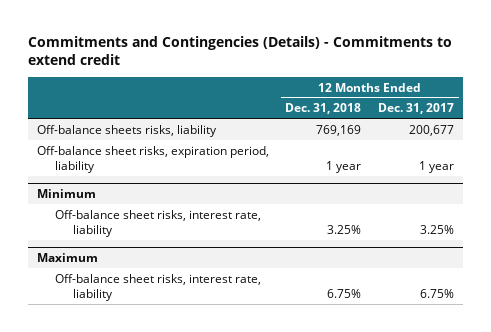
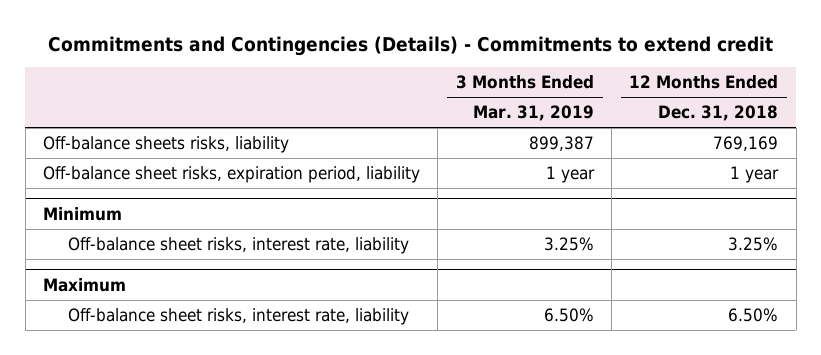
- | 12 Months Ended Dec. 31, 2018 | 12 Months Ended Dec. 31, 2017
+ | 3 Months Ended Mar. 31, 2019 | 12 Months Ended Dec. 31, 2018
@ Maximum
- Off-balance sheet risks, interest rate, liability | 6.75% | 6.75%
+ Off-balance sheet risks, interest rate, liability | 6.50% | 6.50%

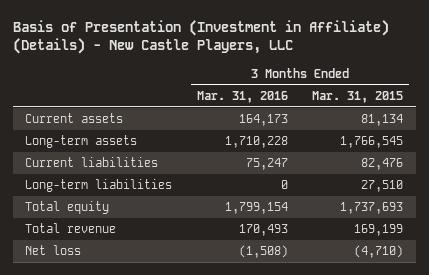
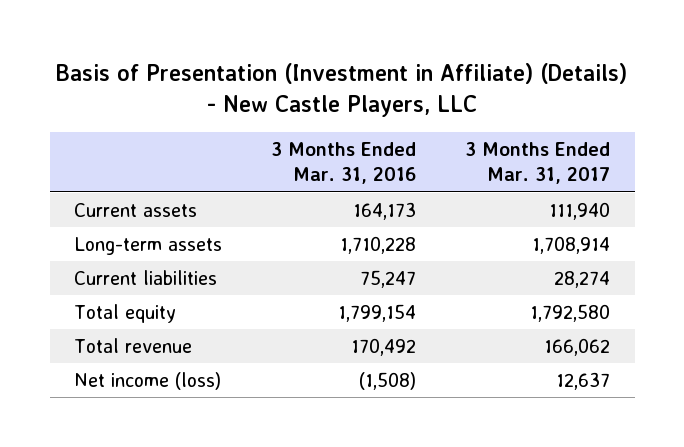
- | 3 Months Ended Mar. 31, 2016 | 3 Months Ended Mar. 31, 2015
+ | 3 Months Ended Mar. 31, 2016 | 3 Months Ended Mar. 31, 2017
- Long-term liabilities | 0 | 27,510
- Total revenue | 170,493 | 169,199
- Net loss | (1,508) | (4,710)
+ Total revenue | 170,492 | 166,062
+ Net income (loss) | (1,508) | 12,637

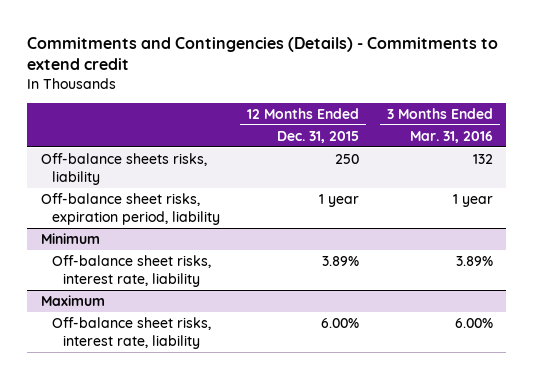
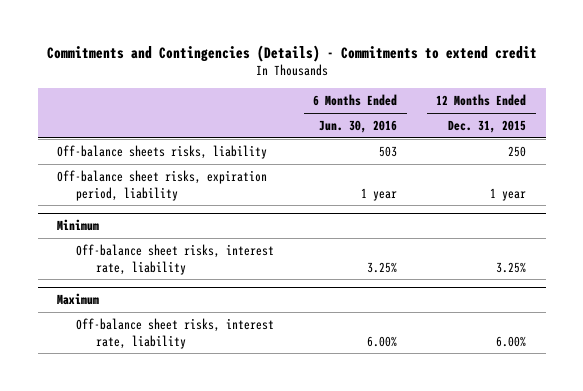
- | 12 Months Ended Dec. 31, 2015 | 3 Months Ended Mar. 31, 2016
+ | 6 Months Ended Jun. 30, 2016 | 12 Months Ended Dec. 31, 2015
@ Minimum
- Off-balance sheet risks, interest rate, liability | 3.89% | 3.89%
+ Off-balance sheet risks, interest rate, liability | 3.25% | 3.25%

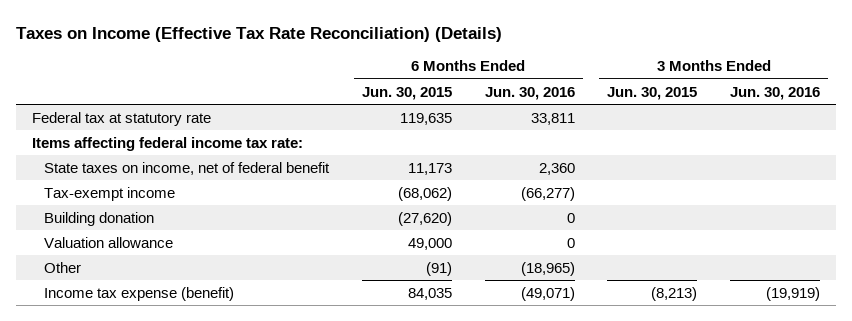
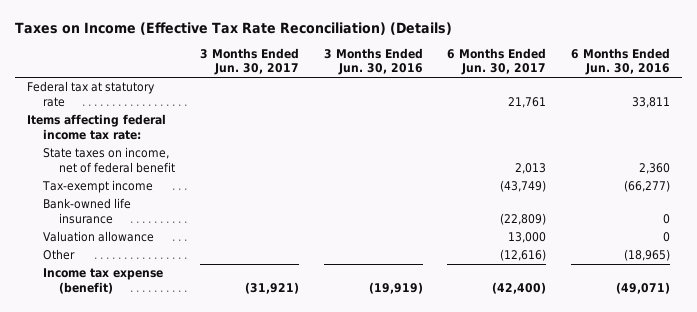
- | 6 Months Ended Jun. 30, 2015 | 6 Months Ended Jun. 30, 2016 | 3 Months Ended Jun. 30, 2015 | 3 Months Ended Jun. 30, 2016
+ | 3 Months Ended Jun. 30, 2017 | 3 Months Ended Jun. 30, 2016 | 6 Months Ended Jun. 30, 2017 | 6 Months Ended Jun. 30, 2016
- Building donation | (27,620) | 0 | |
+ Bank-owned life insurance | | | (22,809) | 0

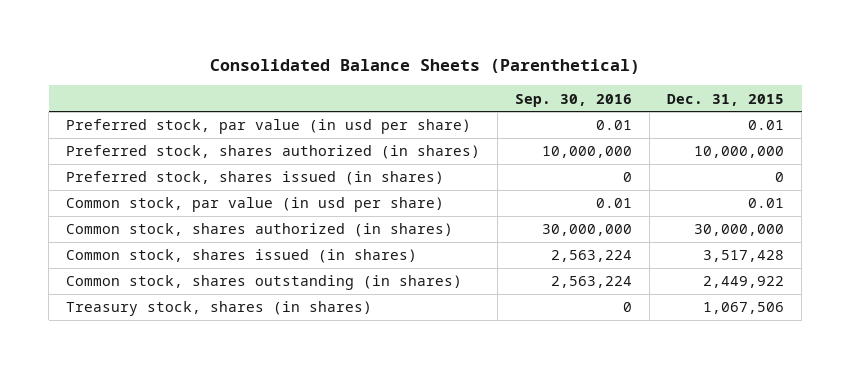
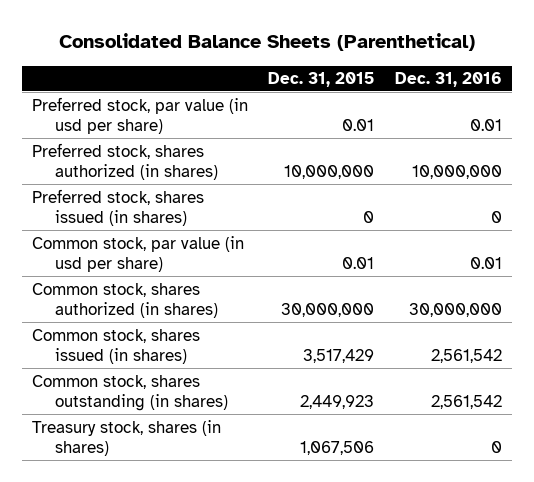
- | Sep. 30, 2016 | Dec. 31, 2015
+ | Dec. 31, 2015 | Dec. 31, 2016
- Common stock, shares issued (in shares) | 2,563,224 | 3,517,428
- Common stock, shares outstanding (in shares) | 2,563,224 | 2,449,922
+ Common stock, shares issued (in shares) | 3,517,429 | 2,561,542
+ Common stock, shares outstanding (in shares) | 2,449,923 | 2,561,542

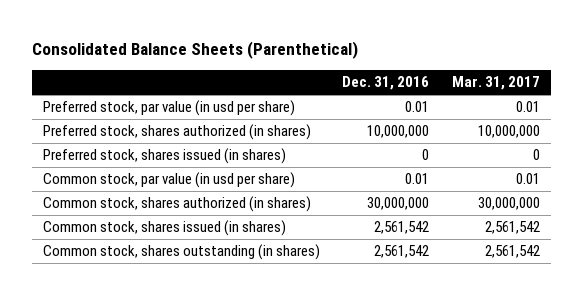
- | Dec. 31, 2015 | Dec. 31, 2016
+ | Dec. 31, 2016 | Mar. 31, 2017
- Treasury stock, shares (in shares) | 1,067,506 | 0

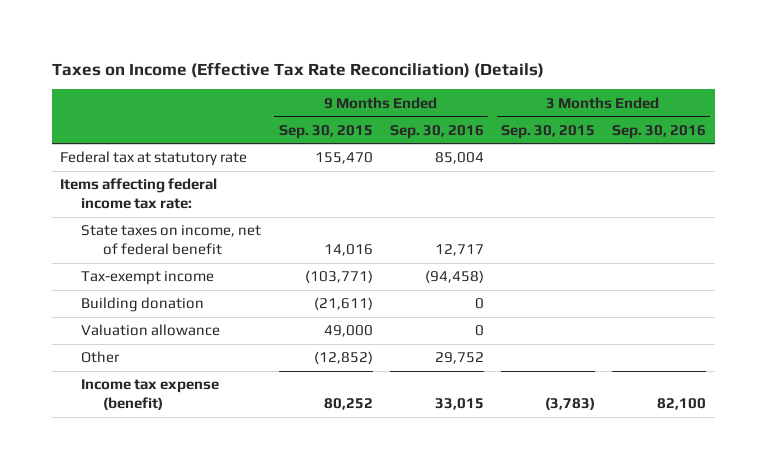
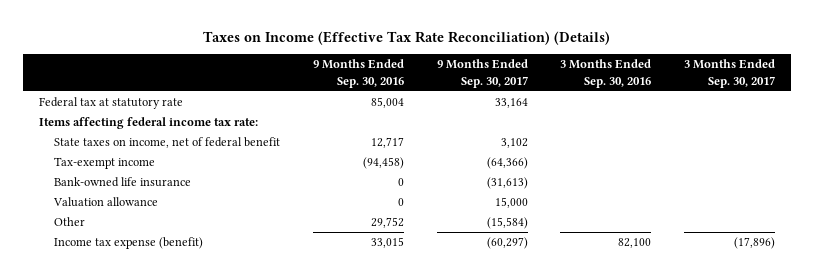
- | 9 Months Ended Sep. 30, 2015 | 9 Months Ended Sep. 30, 2016 | 3 Months Ended Sep. 30, 2015 | 3 Months Ended Sep. 30, 2016
+ | 9 Months Ended Sep. 30, 2016 | 9 Months Ended Sep. 30, 2017 | 3 Months Ended Sep. 30, 2016 | 3 Months Ended Sep. 30, 2017
- Building donation | (21,611) | 0 | |
+ Bank-owned life insurance | 0 | (31,613) | |

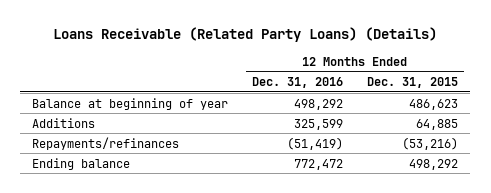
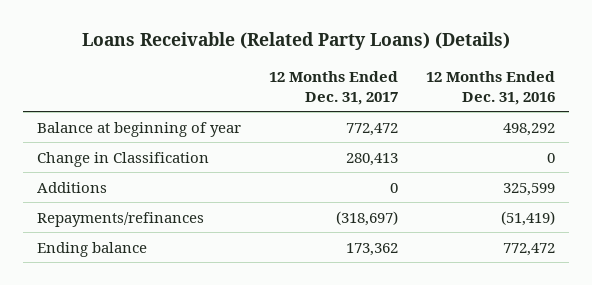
- | 12 Months Ended Dec. 31, 2016 | 12 Months Ended Dec. 31, 2015
+ | 12 Months Ended Dec. 31, 2017 | 12 Months Ended Dec. 31, 2016
+ Change in Classification | 280,413 | 0

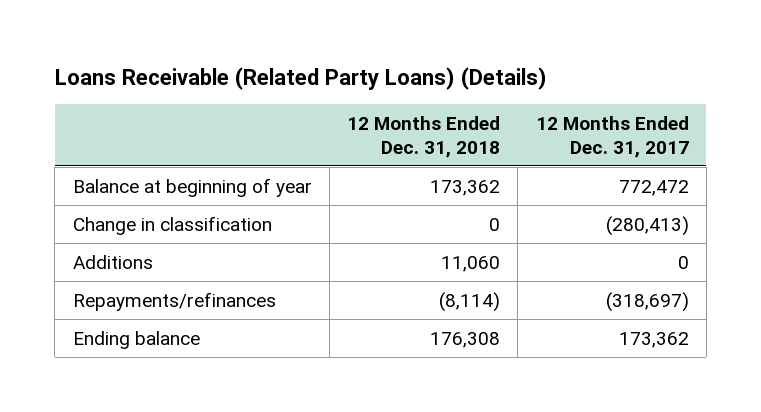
- | 12 Months Ended Dec. 31, 2017 | 12 Months Ended Dec. 31, 2016
+ | 12 Months Ended Dec. 31, 2018 | 12 Months Ended Dec. 31, 2017
- Change in Classification | 280,413 | 0
+ Change in classification | 0 | (280,413)

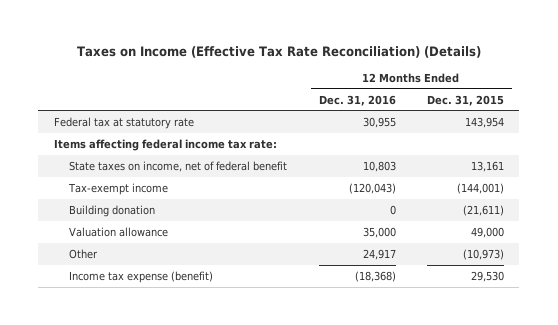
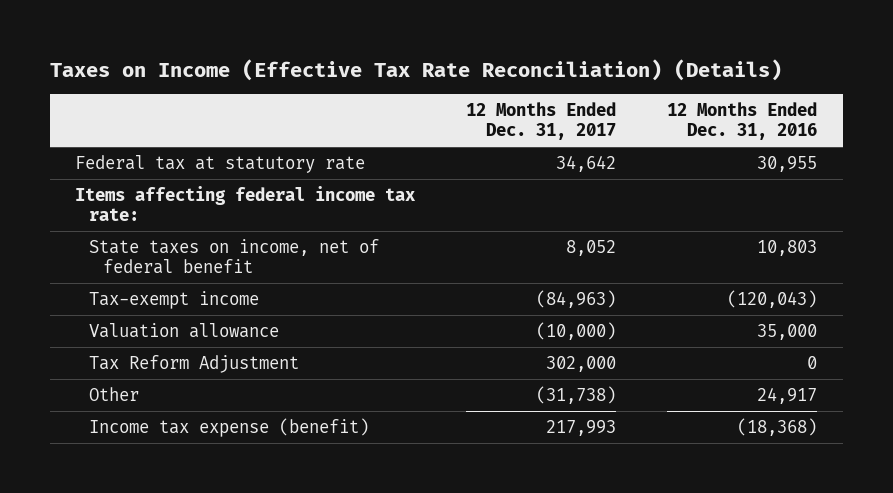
- | 12 Months Ended Dec. 31, 2016 | 12 Months Ended Dec. 31, 2015
+ | 12 Months Ended Dec. 31, 2017 | 12 Months Ended Dec. 31, 2016
- Building donation | 0 | (21,611)
+ Tax Reform Adjustment | 302,000 | 0

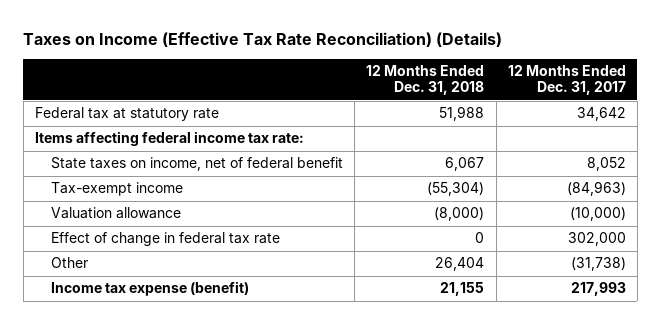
- | 12 Months Ended Dec. 31, 2017 | 12 Months Ended Dec. 31, 2016
+ | 12 Months Ended Dec. 31, 2018 | 12 Months Ended Dec. 31, 2017
- Tax Reform Adjustment | 302,000 | 0
+ Effect of change in federal tax rate | 0 | 302,000

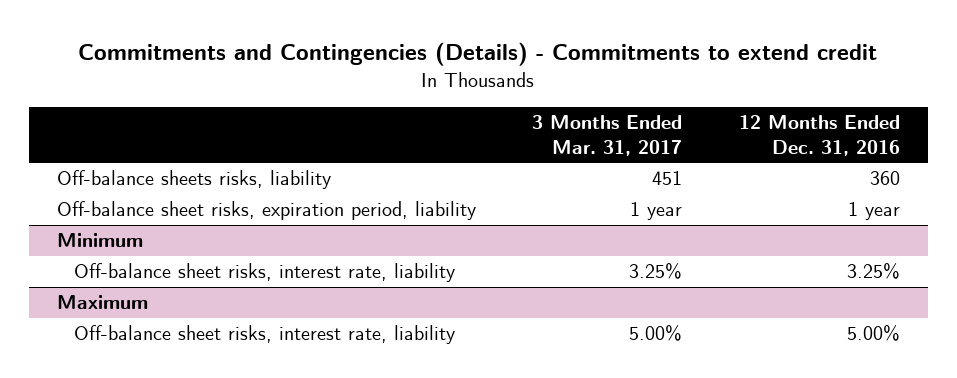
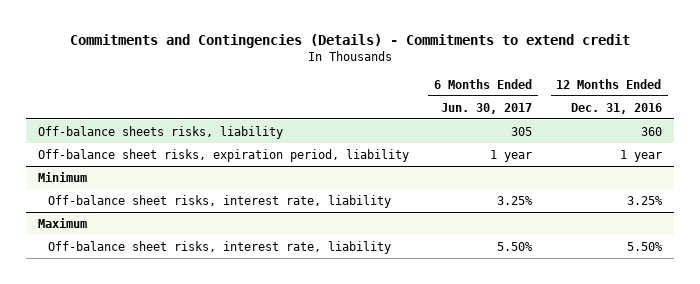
- | 3 Months Ended Mar. 31, 2017 | 12 Months Ended Dec. 31, 2016
+ | 6 Months Ended Jun. 30, 2017 | 12 Months Ended Dec. 31, 2016
@ Maximum
- Off-balance sheet risks, interest rate, liability | 5.00% | 5.00%
+ Off-balance sheet risks, interest rate, liability | 5.50% | 5.50%

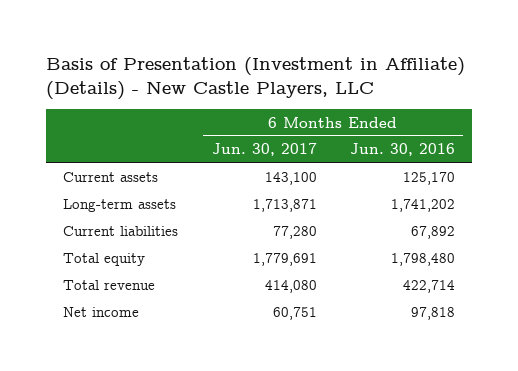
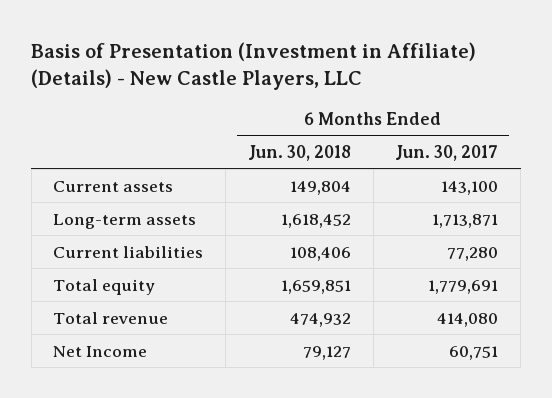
- | 6 Months Ended Jun. 30, 2017 | 6 Months Ended Jun. 30, 2016
+ | 6 Months Ended Jun. 30, 2018 | 6 Months Ended Jun. 30, 2017
- Net income | 60,751 | 97,818
+ Net Income | 79,127 | 60,751

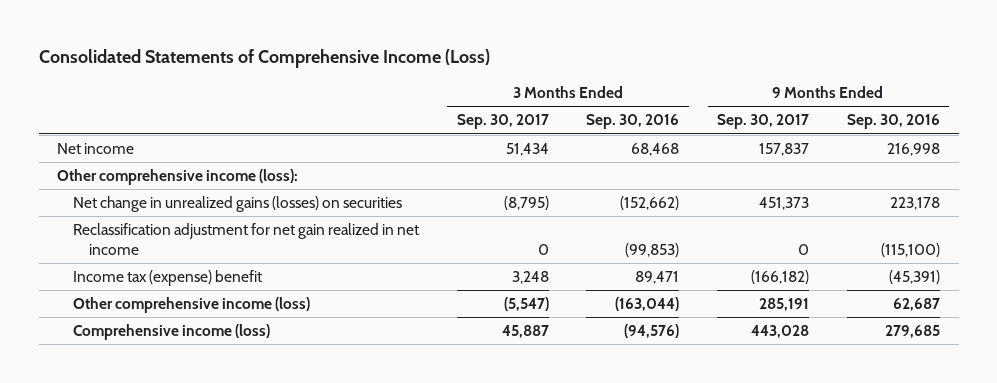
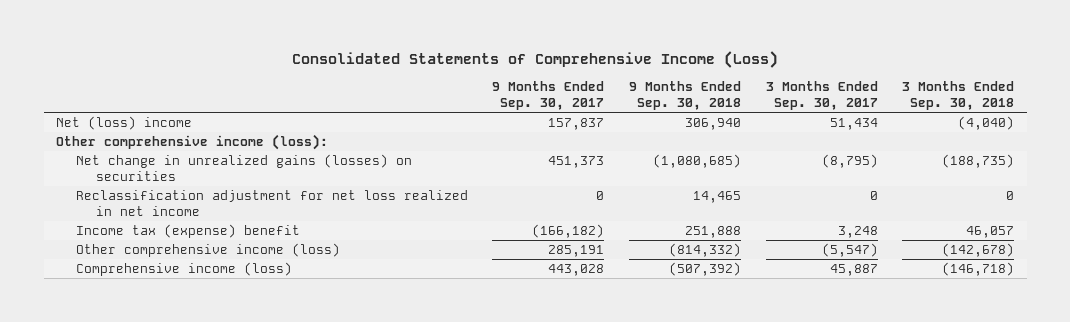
- | 3 Months Ended Sep. 30, 2017 | 3 Months Ended Sep. 30, 2016 | 9 Months Ended Sep. 30, 2017 | 9 Months Ended Sep. 30, 2016
+ | 9 Months Ended Sep. 30, 2017 | 9 Months Ended Sep. 30, 2018 | 3 Months Ended Sep. 30, 2017 | 3 Months Ended Sep. 30, 2018
- Net income | 51,434 | 68,468 | 157,837 | 216,998
+ Net (loss) income | 157,837 | 306,940 | 51,434 | (4,040)
- Reclassification adjustment for net gain realized in net income | 0 | (99,853) | 0 | (115,100)
+ Reclassification adjustment for net loss realized in net income | 0 | 14,465 | 0 | 0

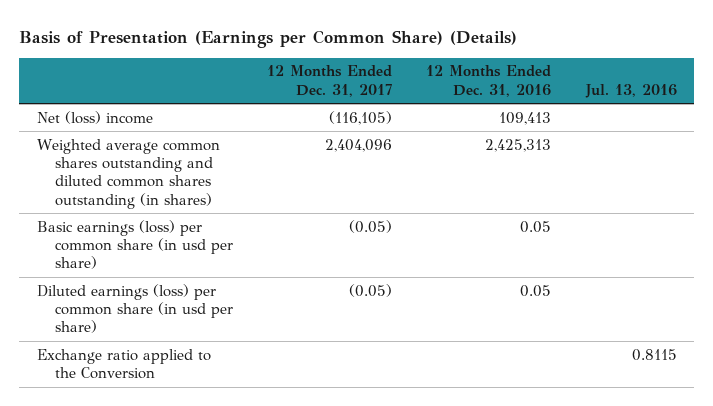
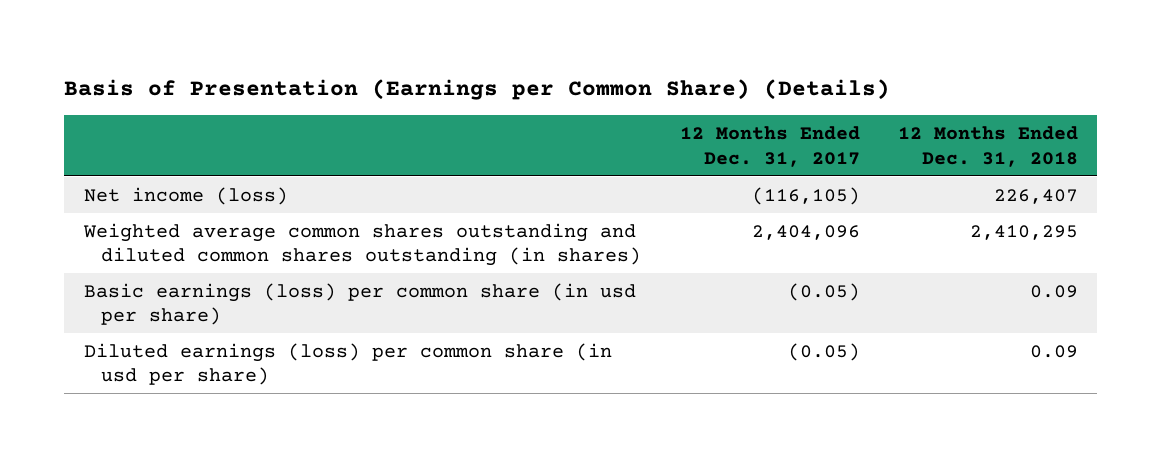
- | 12 Months Ended Dec. 31, 2017 | 12 Months Ended Dec. 31, 2016 | Jul. 13, 2016
+ | 12 Months Ended Dec. 31, 2017 | 12 Months Ended Dec. 31, 2018
- Net (loss) income | (116,105) | 109,413 |
+ Net income (loss) | (116,105) | 226,407
- Exchange ratio applied to the Conversion | | | 0.8115

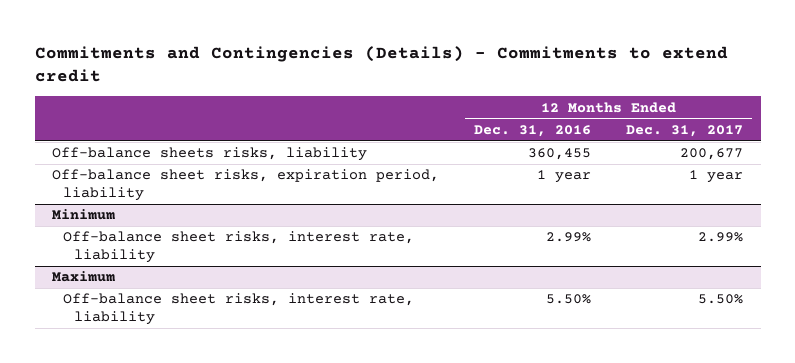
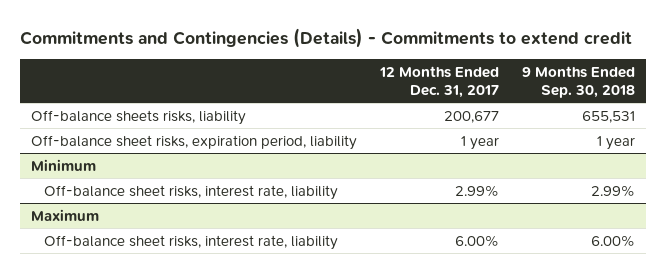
- | 12 Months Ended Dec. 31, 2016 | 12 Months Ended Dec. 31, 2017
+ | 12 Months Ended Dec. 31, 2017 | 9 Months Ended Sep. 30, 2018
@ Maximum
- Off-balance sheet risks, interest rate, liability | 5.50% | 5.50%
+ Off-balance sheet risks, interest rate, liability | 6.00% | 6.00%

